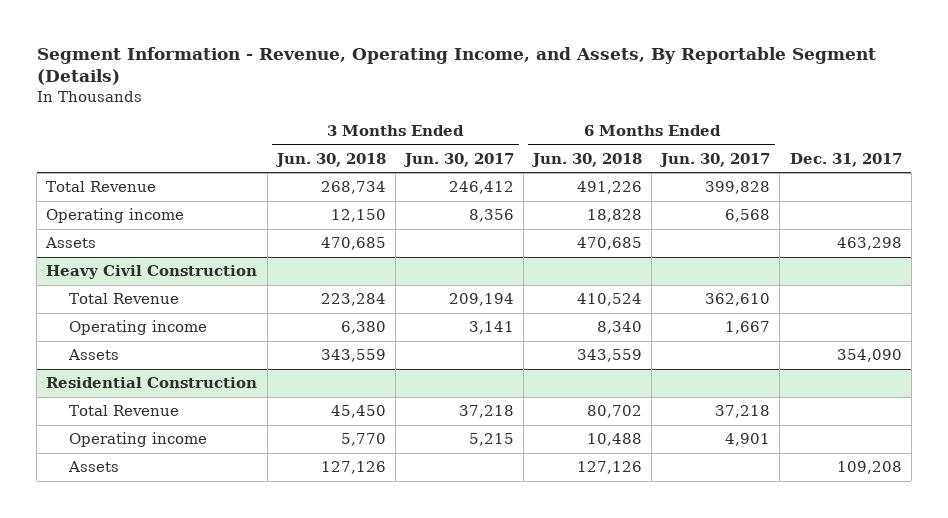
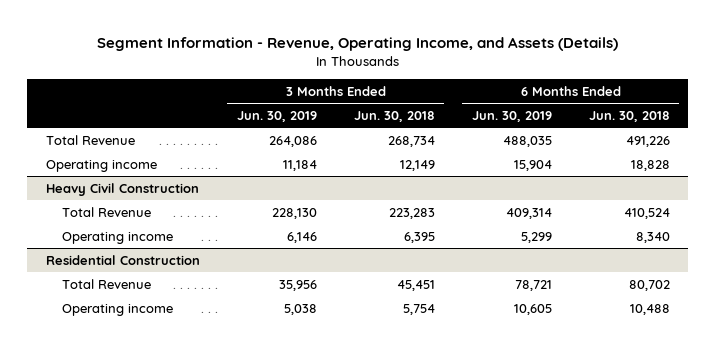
- Segment Information - Revenue, Operating Income, and Assets, By Reportable Segment (Details)
+ Segment Information - Revenue, Operating Income, and Assets (Details)
- | 3 Months Ended Jun. 30, 2018 | 3 Months Ended Jun. 30, 2017 | 6 Months Ended Jun. 30, 2018 | 6 Months Ended Jun. 30, 2017 | Dec. 31, 2017
+ | 3 Months Ended Jun. 30, 2019 | 3 Months Ended Jun. 30, 2018 | 6 Months Ended Jun. 30, 2019 | 6 Months Ended Jun. 30, 2018
- Operating income | 12,150 | 8,356 | 18,828 | 6,568 |
- Assets | 470,685 | | 470,685 | | 463,298
+ Operating income | 11,184 | 12,149 | 15,904 | 18,828
@ Heavy Civil Construction
- Total Revenue | 223,284 | 209,194 | 410,524 | 362,610 |
- Operating income | 6,380 | 3,141 | 8,340 | 1,667 |
- Assets | 343,559 | | 343,559 | | 354,090
+ Total Revenue | 228,130 | 223,283 | 409,314 | 410,524
+ Operating income | 6,146 | 6,395 | 5,299 | 8,340
@ Residential Construction
- Total Revenue | 45,450 | 37,218 | 80,702 | 37,218 |
- Operating income | 5,770 | 5,215 | 10,488 | 4,901 |
- Assets | 127,126 | | 127,126 | | 109,208
+ Total Revenue | 35,956 | 45,451 | 78,721 | 80,702
+ Operating income | 5,038 | 5,754 | 10,605 | 10,488

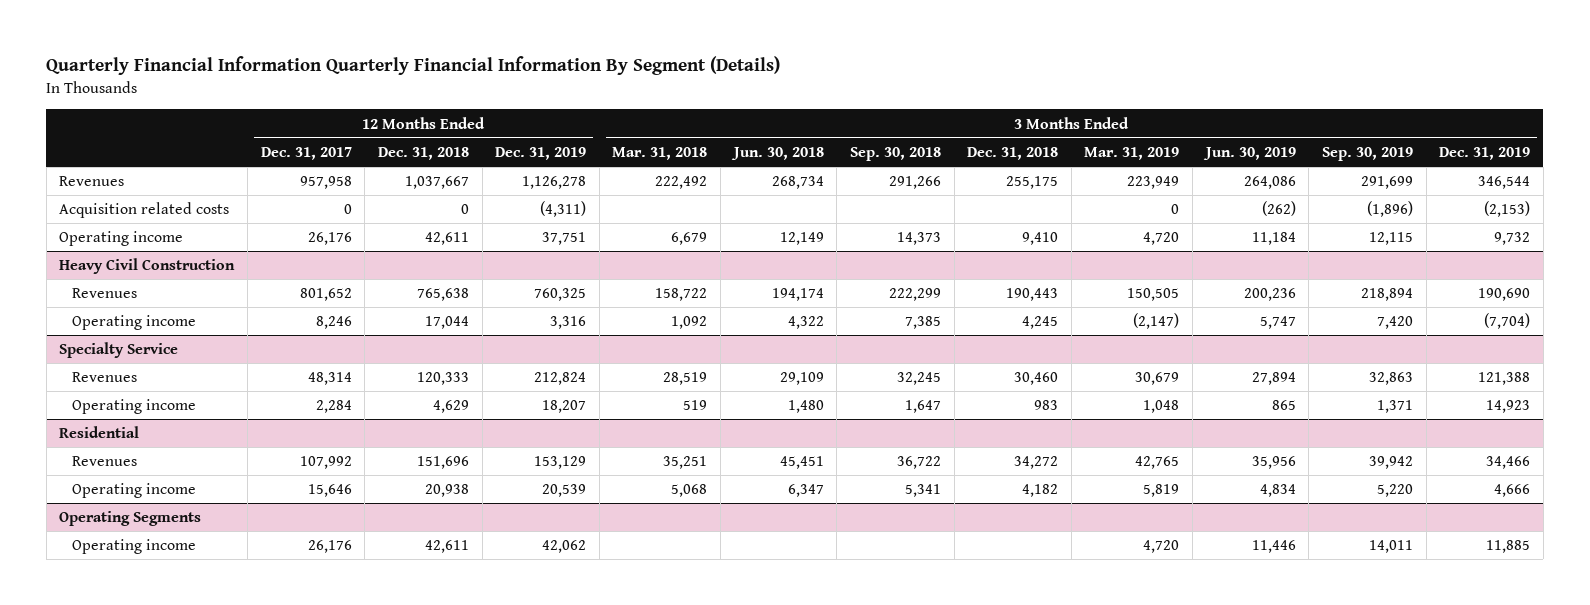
- Segment Information - Revenue, Operating Income, and Assets (Details)
+ Quarterly Financial Information Quarterly Financial Information By Segment (Details)
- | 3 Months Ended Jun. 30, 2019 | 3 Months Ended Jun. 30, 2018 | 6 Months Ended Jun. 30, 2019 | 6 Months Ended Jun. 30, 2018
+ | 12 Months Ended Dec. 31, 2017 | 12 Months Ended Dec. 31, 2018 | 12 Months Ended Dec. 31, 2019 | 3 Months Ended Mar. 31, 2018 | 3 Months Ended Jun. 30, 2018 | 3 Months Ended Sep. 30, 2018 | 3 Months Ended Dec. 31, 2018 | 3 Months Ended Mar. 31, 2019 | 3 Months Ended Jun. 30, 2019 | 3 Months Ended Sep. 30, 2019 | 3 Months Ended Dec. 31, 2019
- Total Revenue | 264,086 | 268,734 | 488,035 | 491,226
+ Revenues | 957,958 | 1,037,667 | 1,126,278 | 222,492 | 268,734 | 291,266 | 255,175 | 223,949 | 264,086 | 291,699 | 346,544
+ Acquisition related costs | 0 | 0 | (4,311) | | | | | 0 | (262) | (1,896) | (2,153)
@ Heavy Civil Construction
- Total Revenue | 228,130 | 223,283 | 409,314 | 410,524
- Operating income | 6,146 | 6,395 | 5,299 | 8,340
- Residential Construction
- Total Revenue | 35,956 | 45,451 | 78,721 | 80,702
- Operating income | 5,038 | 5,754 | 10,605 | 10,488
@ Heavy Civil Construction
+ Revenues | 801,652 | 765,638 | 760,325 | 158,722 | 194,174 | 222,299 | 190,443 | 150,505 | 200,236 | 218,894 | 190,690
+ Operating income | 8,246 | 17,044 | 3,316 | 1,092 | 4,322 | 7,385 | 4,245 | (2,147) | 5,747 | 7,420 | (7,704)
+ Specialty Service
+ Revenues | 48,314 | 120,333 | 212,824 | 28,519 | 29,109 | 32,245 | 30,460 | 30,679 | 27,894 | 32,863 | 121,388
+ Operating income | 2,284 | 4,629 | 18,207 | 519 | 1,480 | 1,647 | 983 | 1,048 | 865 | 1,371 | 14,923
+ Residential
+ Revenues | 107,992 | 151,696 | 153,129 | 35,251 | 45,451 | 36,722 | 34,272 | 42,765 | 35,956 | 39,942 | 34,466
+ Operating income | 15,646 | 20,938 | 20,539 | 5,068 | 6,347 | 5,341 | 4,182 | 5,819 | 4,834 | 5,220 | 4,666
+ Operating Segments
+ Operating income | 26,176 | 42,611 | 42,062 | | | | | 4,720 | 11,446 | 14,011 | 11,885

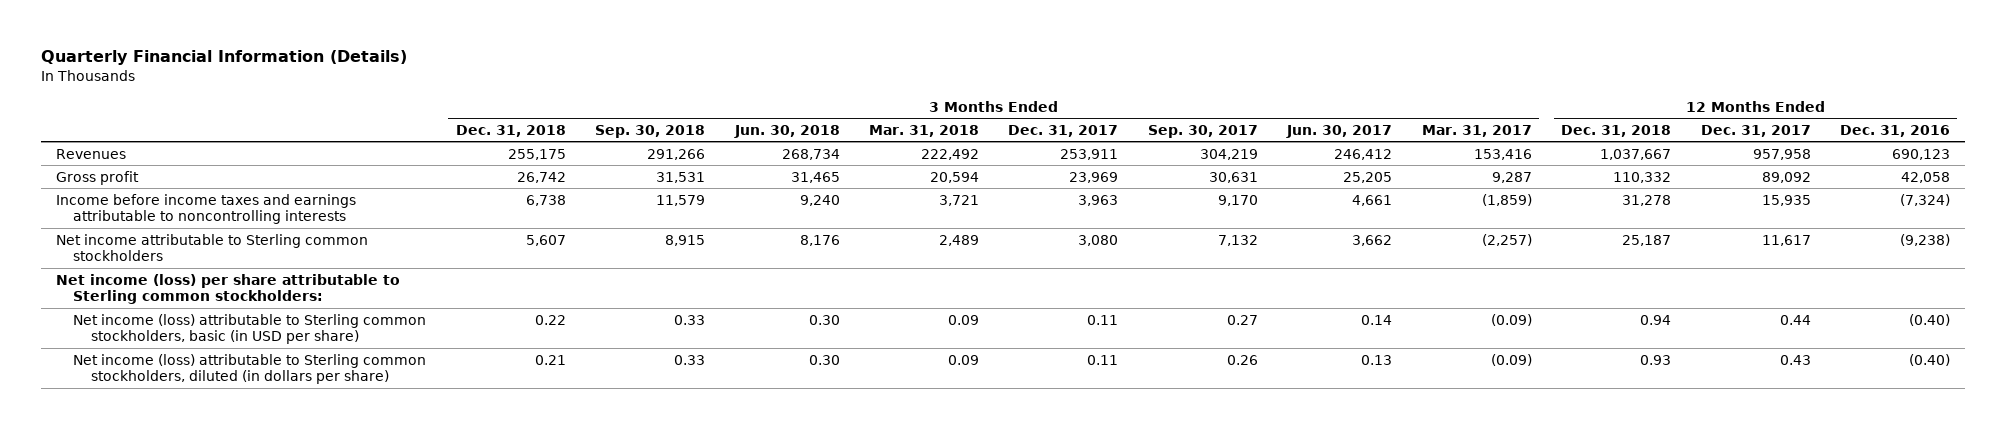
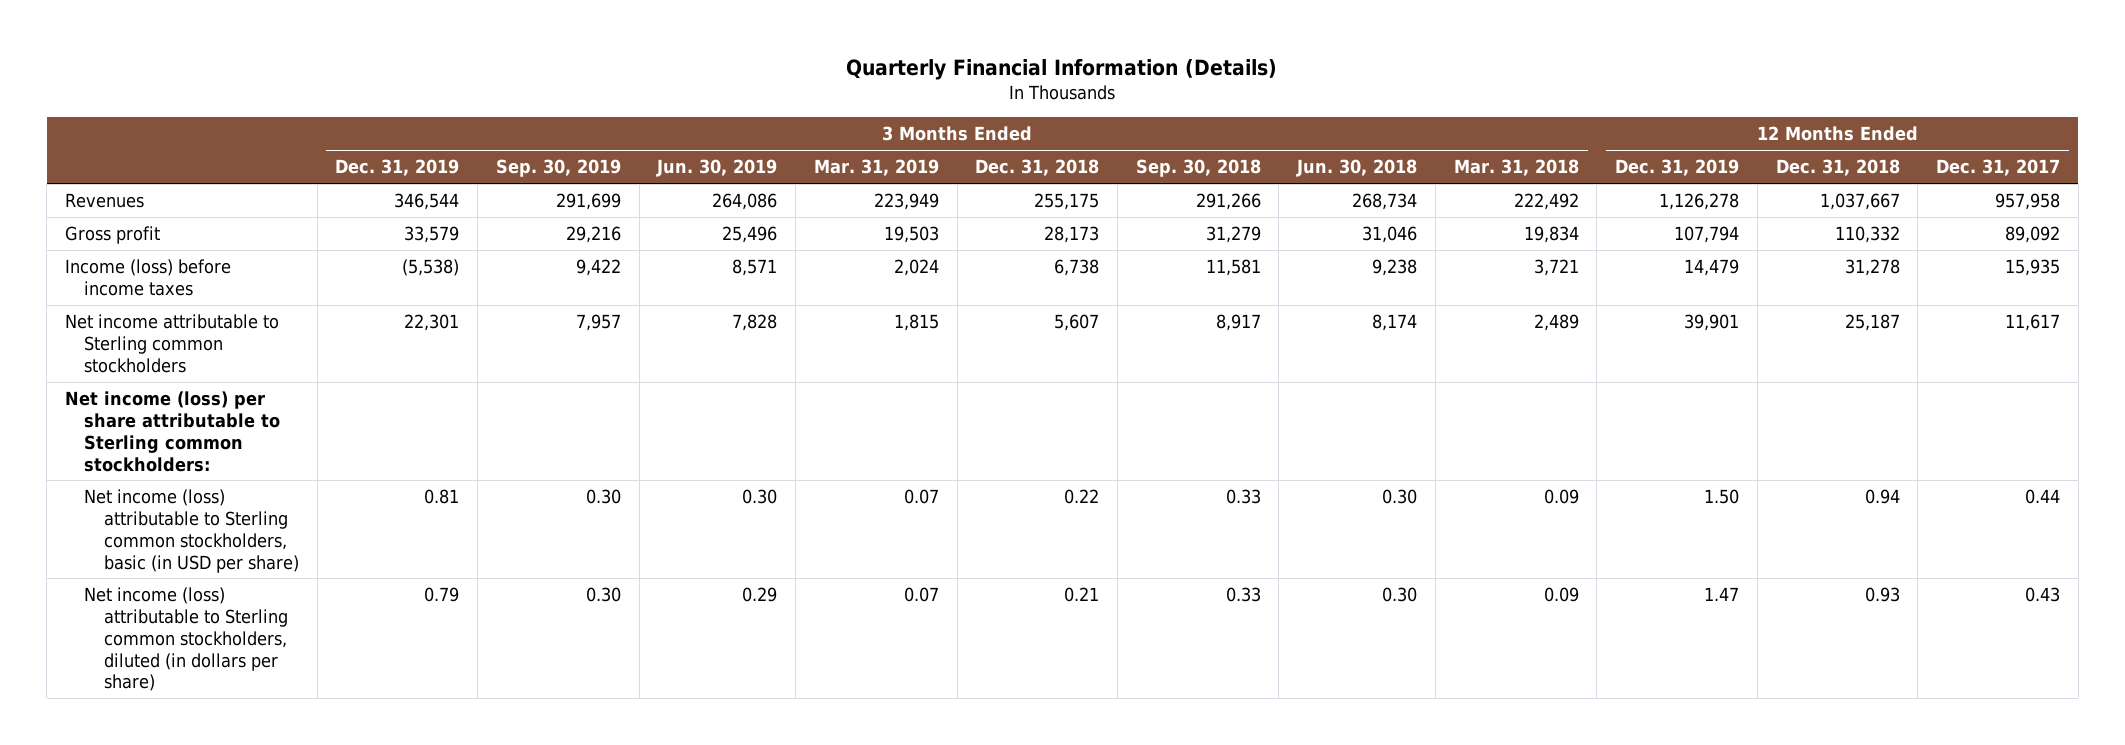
- | 3 Months Ended Dec. 31, 2018 | 3 Months Ended Sep. 30, 2018 | 3 Months Ended Jun. 30, 2018 | 3 Months Ended Mar. 31, 2018 | 3 Months Ended Dec. 31, 2017 | 3 Months Ended Sep. 30, 2017 | 3 Months Ended Jun. 30, 2017 | 3 Months Ended Mar. 31, 2017 | 12 Months Ended Dec. 31, 2018 | 12 Months Ended Dec. 31, 2017 | 12 Months Ended Dec. 31, 2016
+ | 3 Months Ended Dec. 31, 2019 | 3 Months Ended Sep. 30, 2019 | 3 Months Ended Jun. 30, 2019 | 3 Months Ended Mar. 31, 2019 | 3 Months Ended Dec. 31, 2018 | 3 Months Ended Sep. 30, 2018 | 3 Months Ended Jun. 30, 2018 | 3 Months Ended Mar. 31, 2018 | 12 Months Ended Dec. 31, 2019 | 12 Months Ended Dec. 31, 2018 | 12 Months Ended Dec. 31, 2017
- Gross profit | 26,742 | 31,531 | 31,465 | 20,594 | 23,969 | 30,631 | 25,205 | 9,287 | 110,332 | 89,092 | 42,058
- Income before income taxes and earnings attributable to noncontrolling interests | 6,738 | 11,579 | 9,240 | 3,721 | 3,963 | 9,170 | 4,661 | (1,859) | 31,278 | 15,935 | (7,324)
- Net income attributable to Sterling common stockholders | 5,607 | 8,915 | 8,176 | 2,489 | 3,080 | 7,132 | 3,662 | (2,257) | 25,187 | 11,617 | (9,238)
+ Gross profit | 33,579 | 29,216 | 25,496 | 19,503 | 28,173 | 31,279 | 31,046 | 19,834 | 107,794 | 110,332 | 89,092
+ Income (loss) before income taxes | (5,538) | 9,422 | 8,571 | 2,024 | 6,738 | 11,581 | 9,238 | 3,721 | 14,479 | 31,278 | 15,935
+ Net income attributable to Sterling common stockholders | 22,301 | 7,957 | 7,828 | 1,815 | 5,607 | 8,917 | 8,174 | 2,489 | 39,901 | 25,187 | 11,617

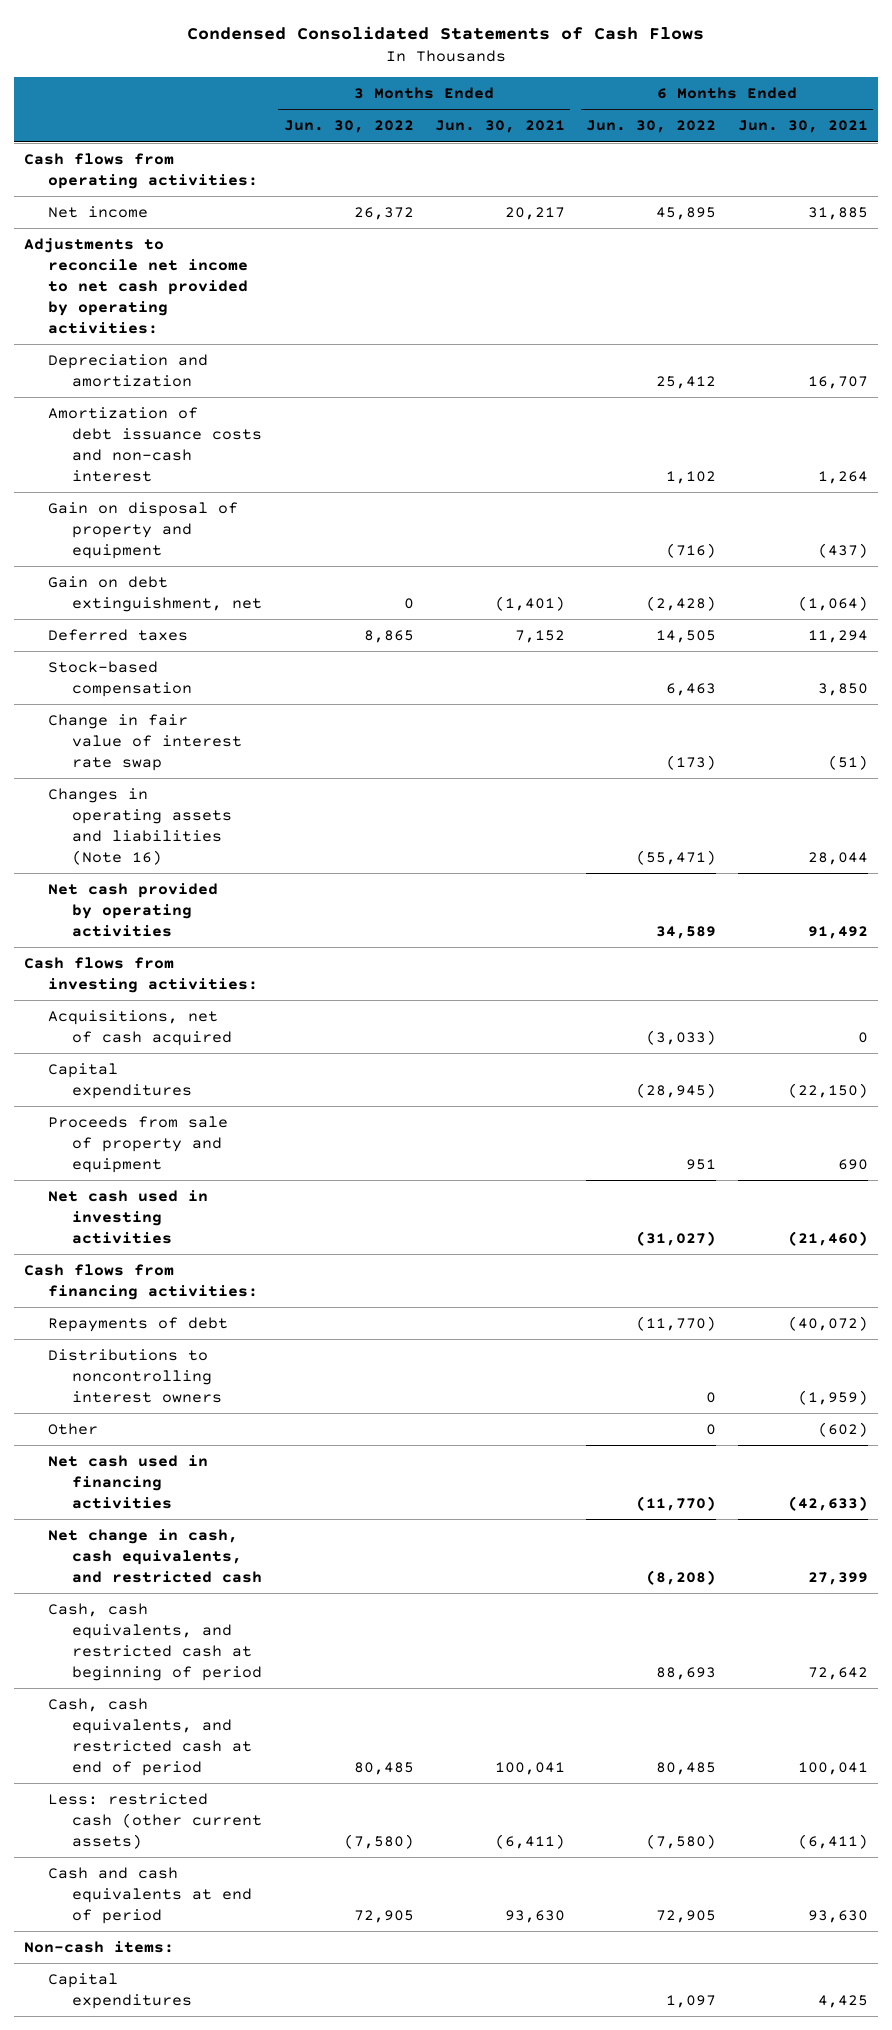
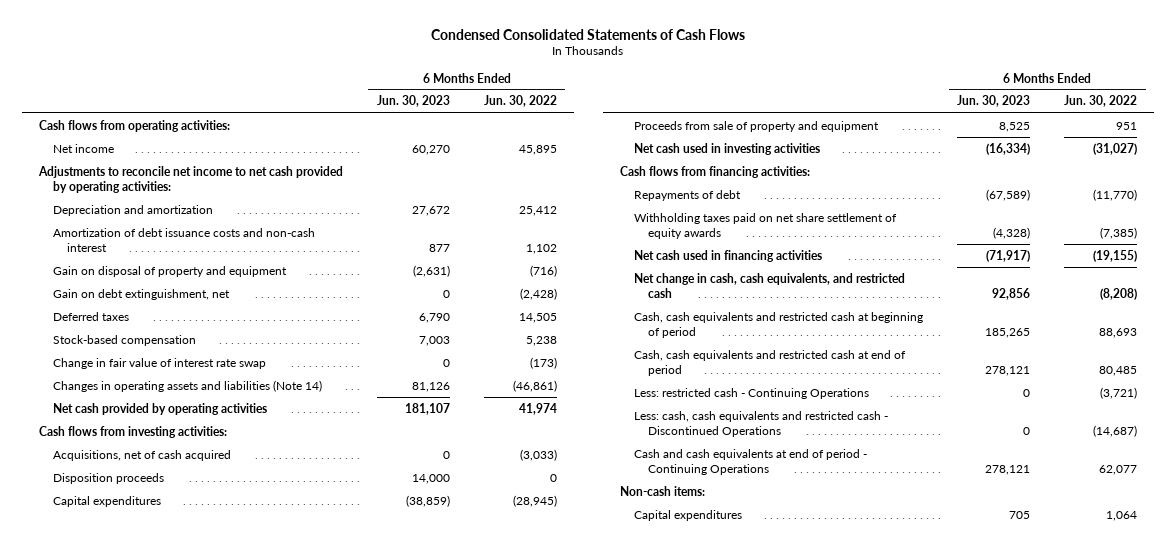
- | 3 Months Ended Jun. 30, 2022 | 3 Months Ended Jun. 30, 2021 | 6 Months Ended Jun. 30, 2022 | 6 Months Ended Jun. 30, 2021
+ | 6 Months Ended Jun. 30, 2023 | 6 Months Ended Jun. 30, 2022
- Stock-based compensation | | | 6,463 | 3,850
+ Stock-based compensation | 7,003 | 5,238
- Changes in operating assets and liabilities (Note 16) | | | (55,471) | 28,044
- Net cash provided by operating activities | | | 34,589 | 91,492
+ Changes in operating assets and liabilities (Note 14) | 81,126 | (46,861)
+ Net cash provided by operating activities | 181,107 | 41,974
+ Disposition proceeds | 14,000 | 0
- Distributions to noncontrolling interest owners | | | 0 | (1,959)
- Other | | | 0 | (602)
- Net cash used in financing activities | | | (11,770) | (42,633)
+ Withholding taxes paid on net share settlement of equity awards | (4,328) | (7,385)
+ Net cash used in financing activities | (71,917) | (19,155)
- Cash, cash equivalents, and restricted cash at beginning of period | | | 88,693 | 72,642
- Cash, cash equivalents, and restricted cash at end of period | 80,485 | 100,041 | 80,485 | 100,041
- Less: restricted cash (other current assets) | (7,580) | (6,411) | (7,580) | (6,411)
- Cash and cash equivalents at end of period | 72,905 | 93,630 | 72,905 | 93,630
+ Cash, cash equivalents and restricted cash at beginning of period | 185,265 | 88,693
+ Cash, cash equivalents and restricted cash at end of period | 278,121 | 80,485
+ Less: restricted cash - Continuing Operations | 0 | (3,721)
+ Less: cash, cash equivalents and restricted cash - Discontinued Operations | 0 | (14,687)
+ Cash and cash equivalents at end of period - Continuing Operations | 278,121 | 62,077
- Capital expenditures | | | 1,097 | 4,425
+ Capital expenditures | 705 | 1,064

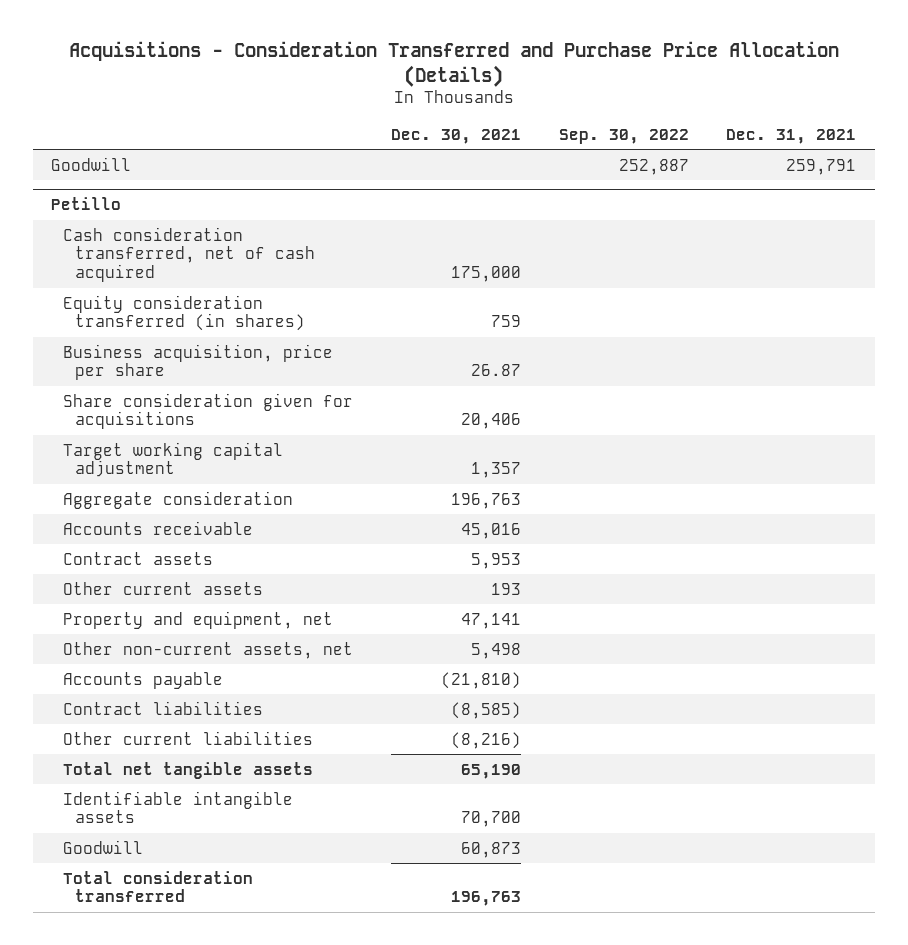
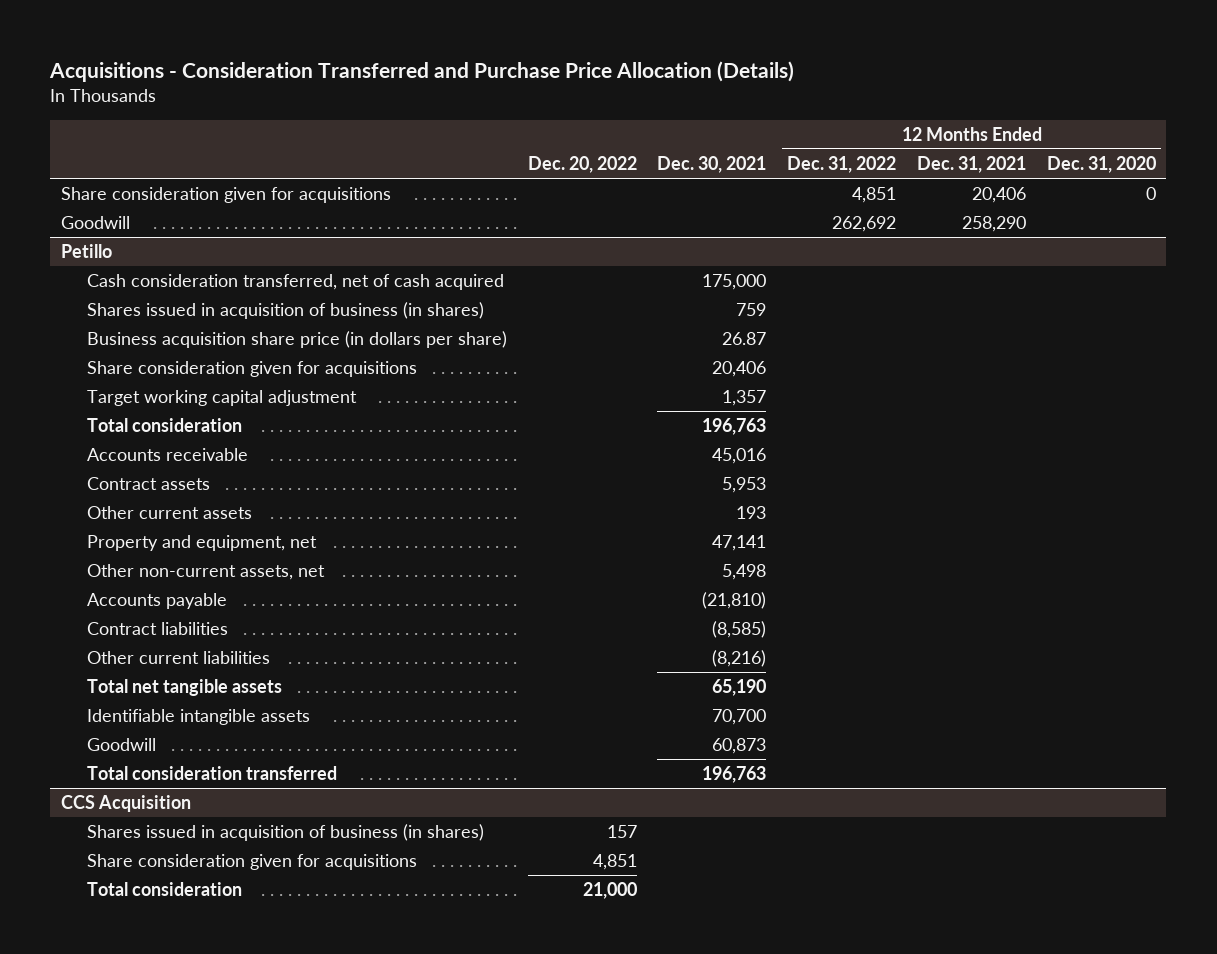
- | Dec. 30, 2021 | Sep. 30, 2022 | Dec. 31, 2021
+ | Dec. 20, 2022 | Dec. 30, 2021 | 12 Months Ended Dec. 31, 2022 | 12 Months Ended Dec. 31, 2021 | 12 Months Ended Dec. 31, 2020
+ Share consideration given for acquisitions | | | 4,851 | 20,406 | 0
@ Petillo
- Equity consideration transferred (in shares) | 759 | |
- Business acquisition, price per share | 26.87 | |
+ Shares issued in acquisition of business (in shares) | | 759 | | |
+ Business acquisition share price (in dollars per share) | | 26.87 | | |
- Aggregate consideration | 196,763 | |
+ Total consideration | | 196,763 | | |
+ CCS Acquisition
+ Shares issued in acquisition of business (in shares) | 157 | | | |
+ Share consideration given for acquisitions | 4,851 | | | |
+ Total consideration | 21,000 | | | |

